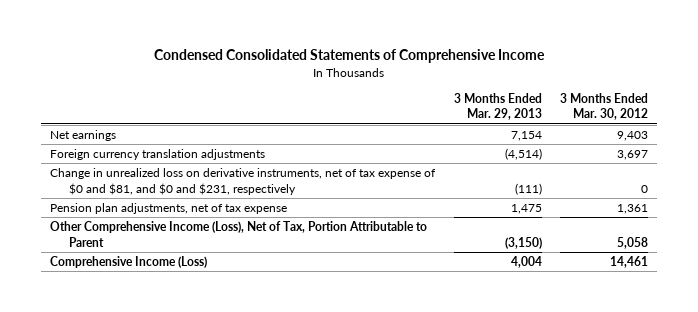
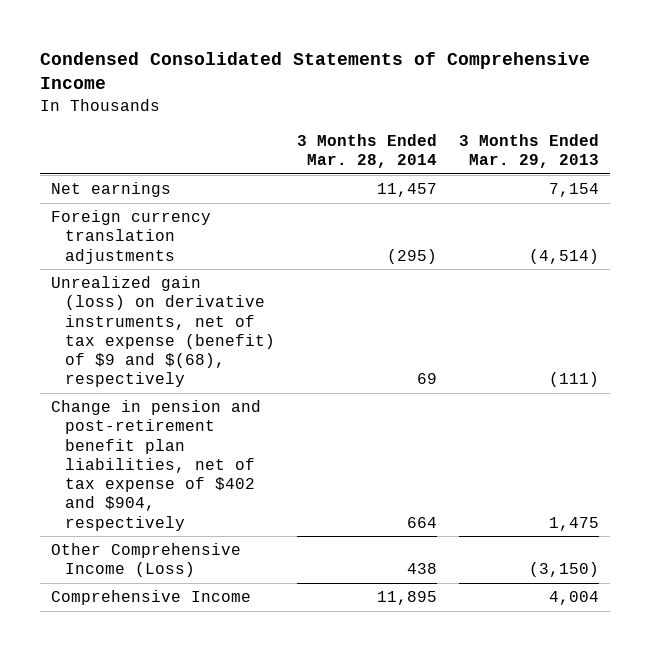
- | 3 Months Ended Mar. 29, 2013 | 3 Months Ended Mar. 30, 2012
+ | 3 Months Ended Mar. 28, 2014 | 3 Months Ended Mar. 29, 2013
- Change in unrealized loss on derivative instruments, net of tax expense of $0 and $81, and $0 and $231, respectively | (111) | 0
- Pension plan adjustments, net of tax expense | 1,475 | 1,361
- Other Comprehensive Income (Loss), Net of Tax, Portion Attributable to Parent | (3,150) | 5,058
- Comprehensive Income (Loss) | 4,004 | 14,461
+ Unrealized gain (loss) on derivative instruments, net of tax expense (benefit) of $9 and $(68), respectively | 69 | (111)
+ Change in pension and post-retirement benefit plan liabilities, net of tax expense of $402 and $904, respectively | 664 | 1,475
+ Other Comprehensive Income (Loss) | 438 | (3,150)
+ Comprehensive Income | 11,895 | 4,004

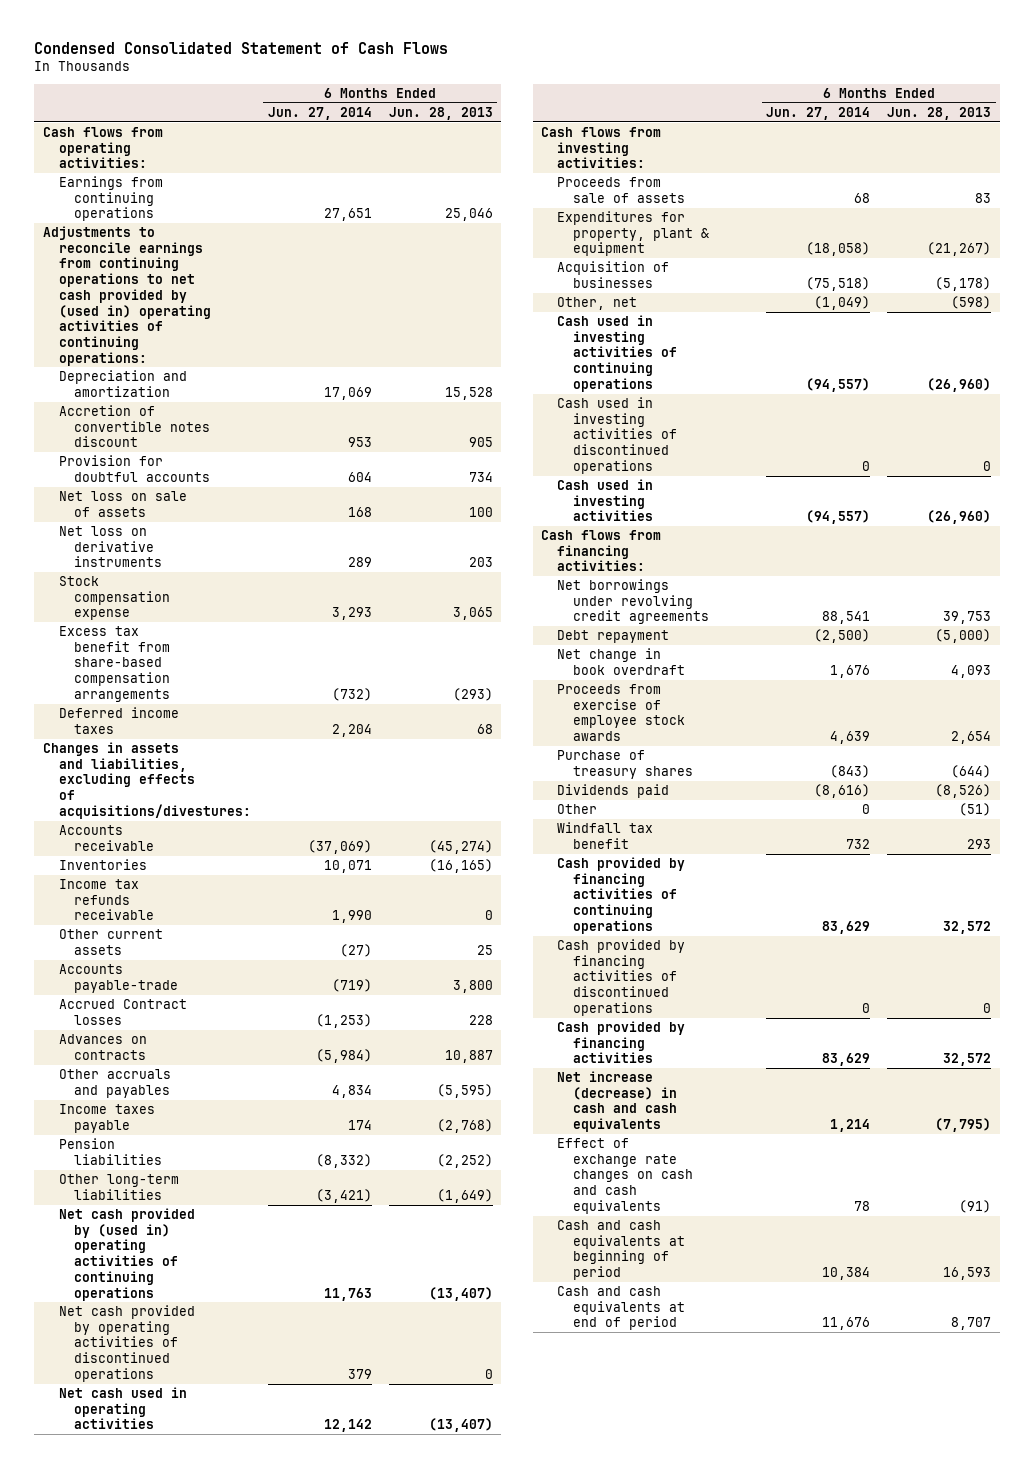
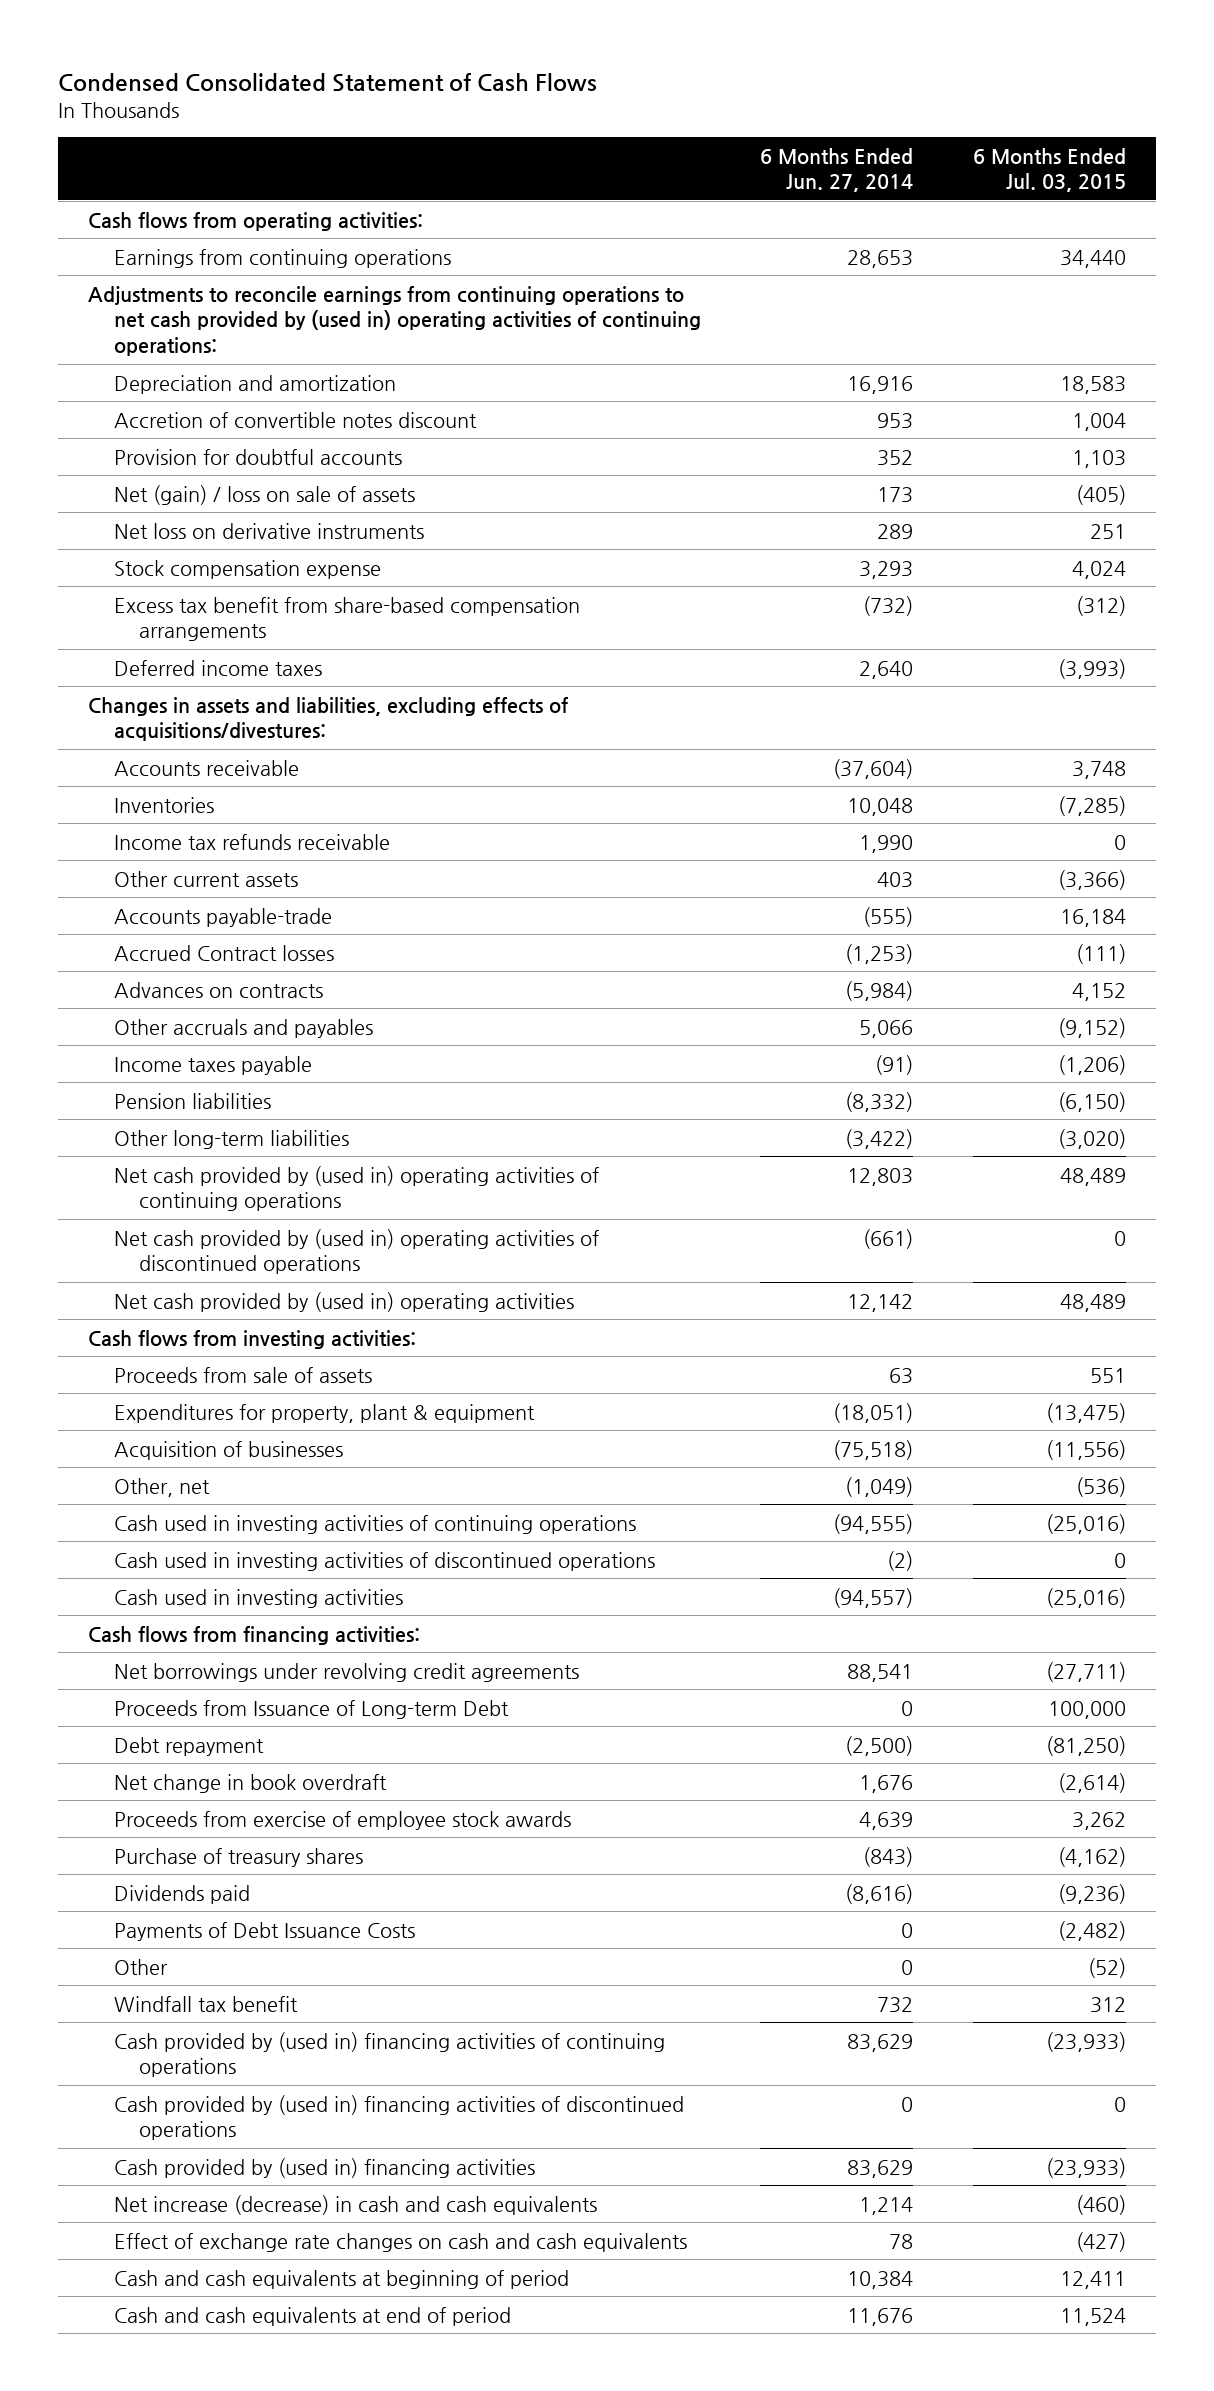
- | 6 Months Ended Jun. 27, 2014 | 6 Months Ended Jun. 28, 2013
+ | 6 Months Ended Jun. 27, 2014 | 6 Months Ended Jul. 03, 2015
- Earnings from continuing operations | 27,651 | 25,046
+ Earnings from continuing operations | 28,653 | 34,440
- Depreciation and amortization | 17,069 | 15,528
+ Depreciation and amortization | 16,916 | 18,583
- Provision for doubtful accounts | 604 | 734
- Net loss on sale of assets | 168 | 100
+ Provision for doubtful accounts | 352 | 1,103
+ Net (gain) / loss on sale of assets | 173 | (405)
- Deferred income taxes | 2,204 | 68
+ Deferred income taxes | 2,640 | (3,993)
- Accounts receivable | (37,069) | (45,274)
- Inventories | 10,071 | (16,165)
+ Accounts receivable | (37,604) | 3,748
+ Inventories | 10,048 | (7,285)
- Other current assets | (27) | 25
- Accounts payable-trade | (719) | 3,800
+ Other current assets | 403 | (3,366)
+ Accounts payable-trade | (555) | 16,184
- Other accruals and payables | 4,834 | (5,595)
- Income taxes payable | 174 | (2,768)
+ Other accruals and payables | 5,066 | (9,152)
+ Income taxes payable | (91) | (1,206)
- Other long-term liabilities | (3,421) | (1,649)
- Net cash provided by (used in) operating activities of continuing operations | 11,763 | (13,407)
- Net cash provided by operating activities of discontinued operations | 379 | 0
- Net cash used in operating activities | 12,142 | (13,407)
+ Other long-term liabilities | (3,422) | (3,020)
+ Net cash provided by (used in) operating activities of continuing operations | 12,803 | 48,489
+ Net cash provided by (used in) operating activities of discontinued operations | (661) | 0
+ Net cash provided by (used in) operating activities | 12,142 | 48,489
- Proceeds from sale of assets | 68 | 83
- Expenditures for property, plant & equipment | (18,058) | (21,267)
+ Proceeds from sale of assets | 63 | 551
+ Expenditures for property, plant & equipment | (18,051) | (13,475)
- Cash used in investing activities of continuing operations | (94,557) | (26,960)
- Cash used in investing activities of discontinued operations | 0 | 0
+ Cash used in investing activities of continuing operations | (94,555) | (25,016)
+ Cash used in investing activities of discontinued operations | (2) | 0
+ Proceeds from Issuance of Long-term Debt | 0 | 100,000
+ Payments of Debt Issuance Costs | 0 | (2,482)
- Cash provided by financing activities of continuing operations | 83,629 | 32,572
- Cash provided by financing activities of discontinued operations | 0 | 0
- Cash provided by financing activities | 83,629 | 32,572
+ Cash provided by (used in) financing activities of continuing operations | 83,629 | (23,933)
+ Cash provided by (used in) financing activities of discontinued operations | 0 | 0
+ Cash provided by (used in) financing activities | 83,629 | (23,933)

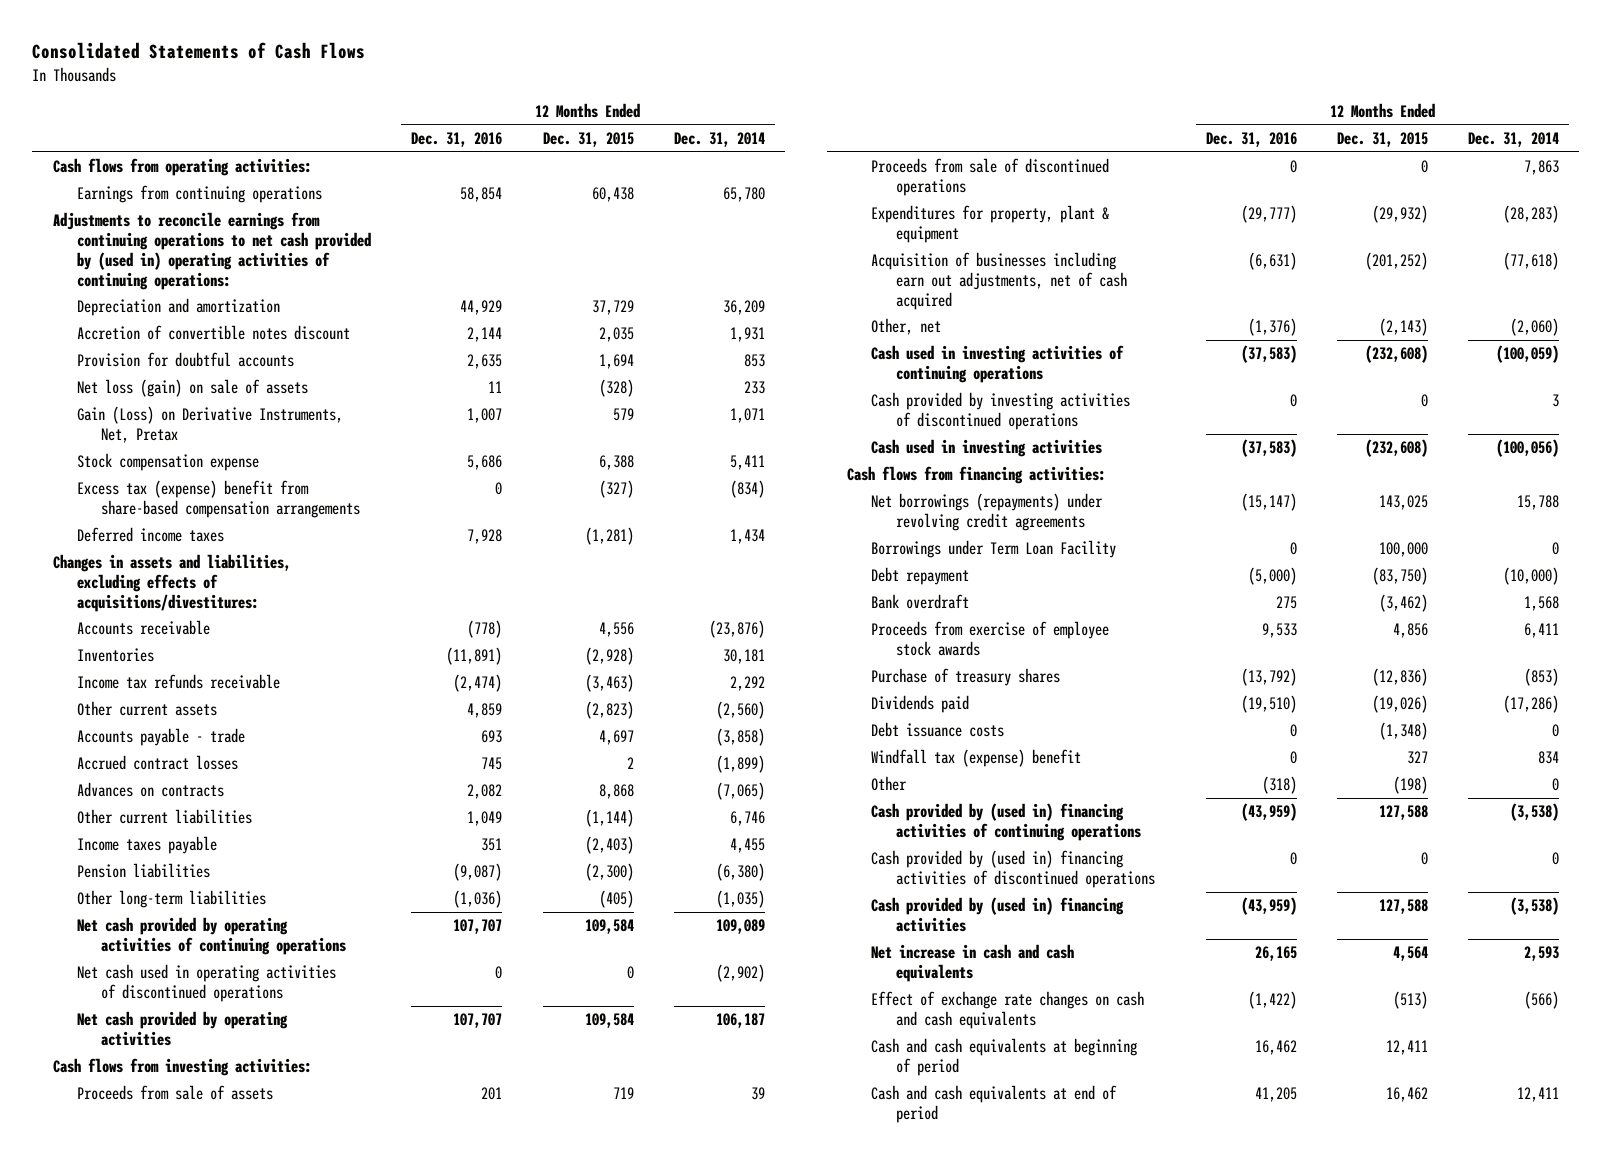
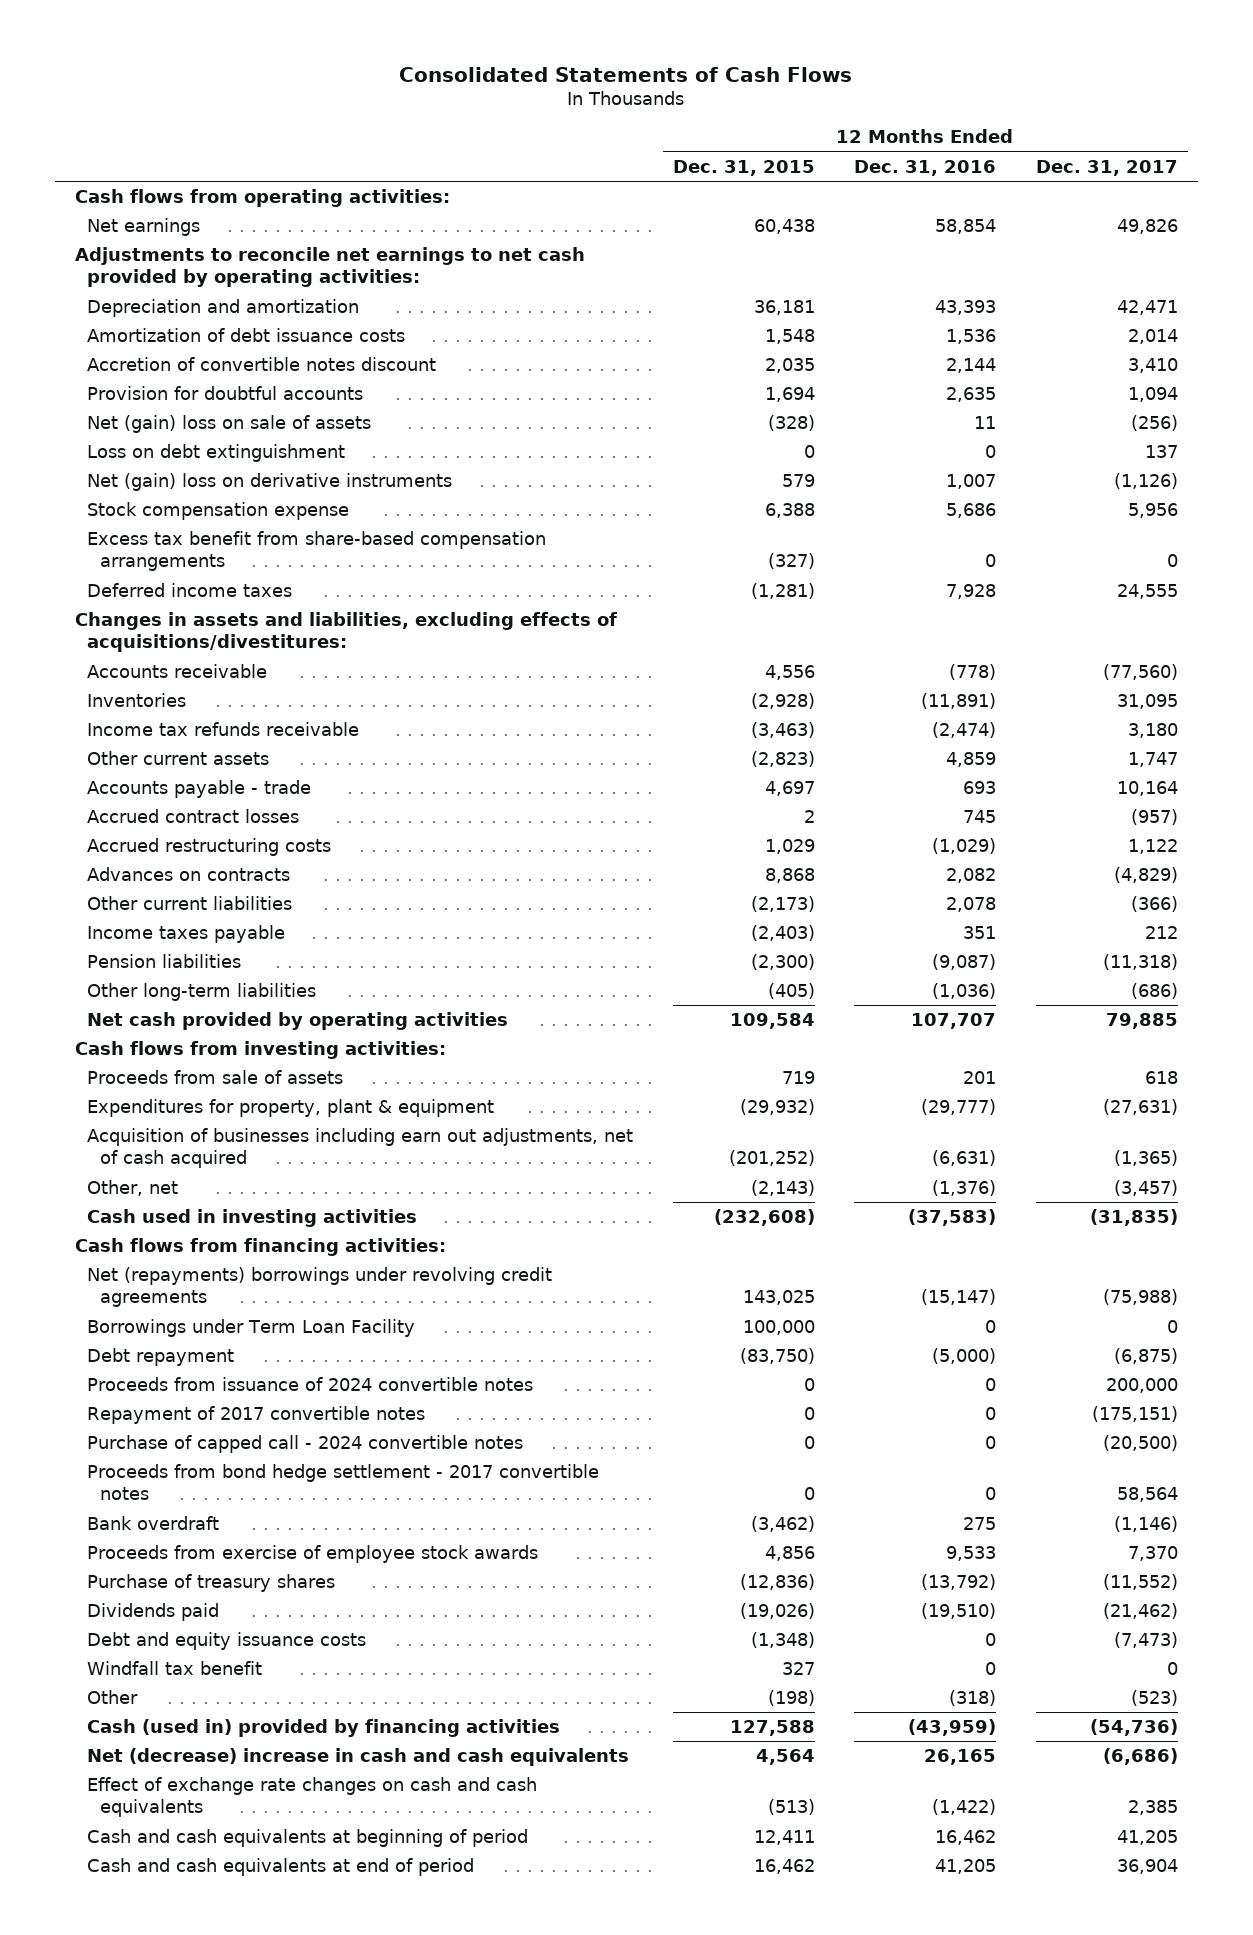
- | 12 Months Ended Dec. 31, 2016 | 12 Months Ended Dec. 31, 2015 | 12 Months Ended Dec. 31, 2014
+ | 12 Months Ended Dec. 31, 2015 | 12 Months Ended Dec. 31, 2016 | 12 Months Ended Dec. 31, 2017
- Earnings from continuing operations | 58,854 | 60,438 | 65,780
- Adjustments to reconcile earnings from continuing operations to net cash provided by (used in) operating activities of continuing operations:
- Depreciation and amortization | 44,929 | 37,729 | 36,209
+ Net earnings | 60,438 | 58,854 | 49,826
+ Adjustments to reconcile net earnings to net cash provided by operating activities:
+ Depreciation and amortization | 36,181 | 43,393 | 42,471
+ Amortization of debt issuance costs | 1,548 | 1,536 | 2,014
- Net loss (gain) on sale of assets | 11 | (328) | 233
- Gain (Loss) on Derivative Instruments, Net, Pretax | 1,007 | 579 | 1,071
+ Net (gain) loss on sale of assets | (328) | 11 | (256)
+ Loss on debt extinguishment | 0 | 0 | 137
+ Net (gain) loss on derivative instruments | 579 | 1,007 | (1,126)
- Excess tax (expense) benefit from share-based compensation arrangements | 0 | (327) | (834)
+ Excess tax benefit from share-based compensation arrangements | (327) | 0 | 0
+ Accrued restructuring costs | 1,029 | (1,029) | 1,122
- Other current liabilities | 1,049 | (1,144) | 6,746
+ Other current liabilities | (2,173) | 2,078 | (366)
- Net cash provided by operating activities of continuing operations | 107,707 | 109,584 | 109,089
- Net cash used in operating activities of discontinued operations | 0 | 0 | (2,902)
- Proceeds from sale of discontinued operations | 0 | 0 | 7,863
- Cash used in investing activities of continuing operations | (37,583) | (232,608) | (100,059)
- Cash provided by investing activities of discontinued operations | 0 | 0 | 3
- Net borrowings (repayments) under revolving credit agreements | (15,147) | 143,025 | 15,788
+ Net (repayments) borrowings under revolving credit agreements | 143,025 | (15,147) | (75,988)
+ Proceeds from issuance of 2024 convertible notes | 0 | 0 | 200,000
+ Repayment of 2017 convertible notes | 0 | 0 | (175,151)
+ Purchase of capped call - 2024 convertible notes | 0 | 0 | (20,500)
+ Proceeds from bond hedge settlement - 2017 convertible notes | 0 | 0 | 58,564
- Debt issuance costs | 0 | (1,348) | 0
- Windfall tax (expense) benefit | 0 | 327 | 834
+ Debt and equity issuance costs | (1,348) | 0 | (7,473)
+ Windfall tax benefit | 327 | 0 | 0
- Cash provided by (used in) financing activities of continuing operations | (43,959) | 127,588 | (3,538)
- Cash provided by (used in) financing activities of discontinued operations | 0 | 0 | 0
- Cash provided by (used in) financing activities | (43,959) | 127,588 | (3,538)
- Net increase in cash and cash equivalents | 26,165 | 4,564 | 2,593
+ Cash (used in) provided by financing activities | 127,588 | (43,959) | (54,736)
+ Net (decrease) increase in cash and cash equivalents | 4,564 | 26,165 | (6,686)

